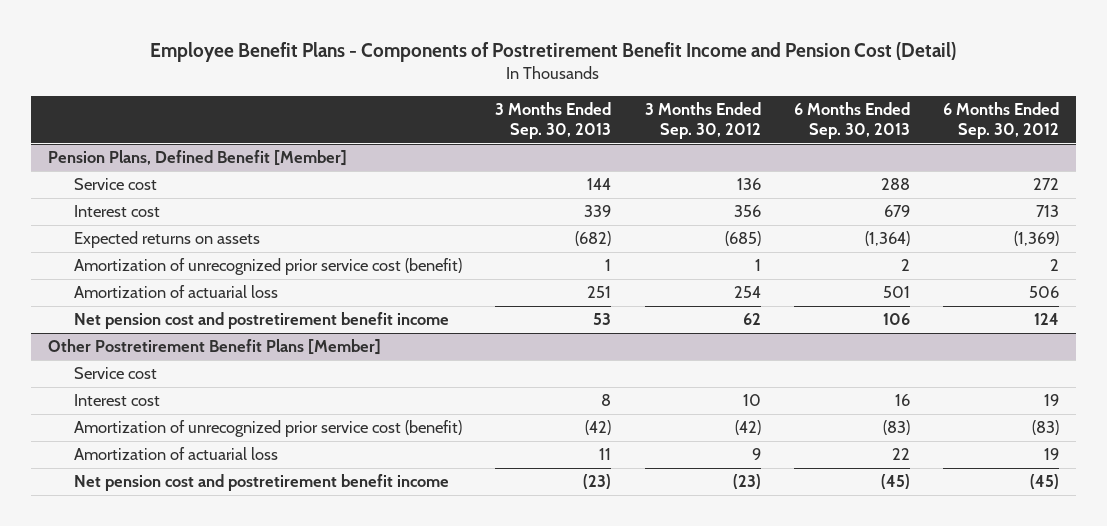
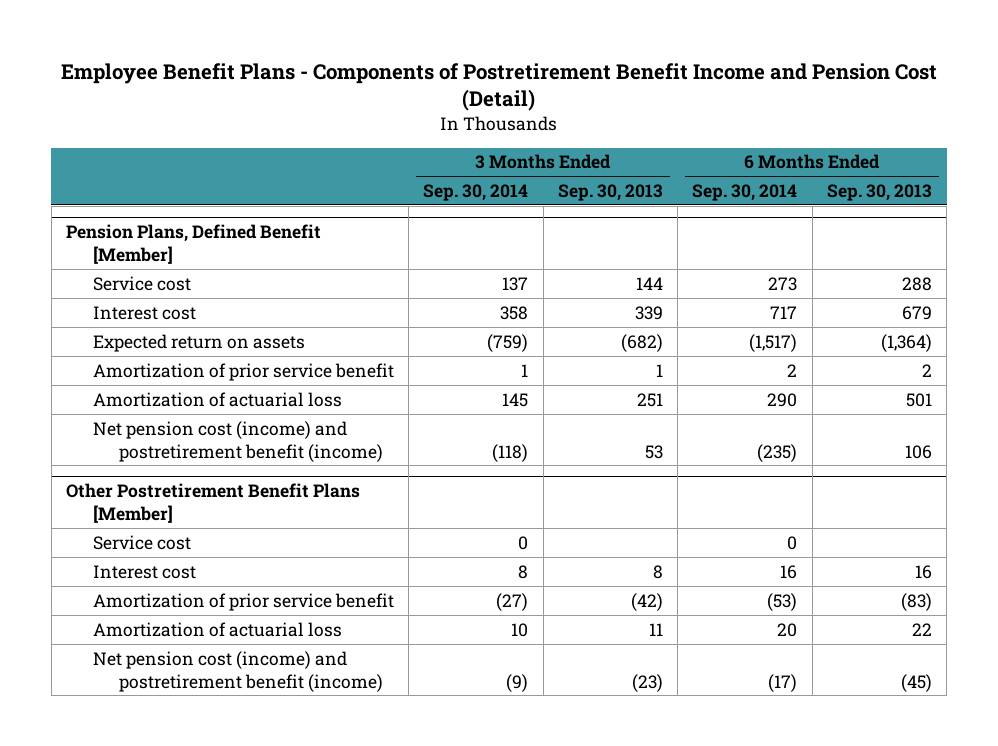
- | 3 Months Ended Sep. 30, 2013 | 3 Months Ended Sep. 30, 2012 | 6 Months Ended Sep. 30, 2013 | 6 Months Ended Sep. 30, 2012
+ | 3 Months Ended Sep. 30, 2014 | 3 Months Ended Sep. 30, 2013 | 6 Months Ended Sep. 30, 2014 | 6 Months Ended Sep. 30, 2013
@ Pension Plans, Defined Benefit [Member]
- Expected returns on assets | (682) | (685) | (1,364) | (1,369)
- Amortization of unrecognized prior service cost (benefit) | 1 | 1 | 2 | 2
+ Expected return on assets | (759) | (682) | (1,517) | (1,364)
+ Amortization of prior service benefit | 1 | 1 | 2 | 2
- Net pension cost and postretirement benefit income | 53 | 62 | 106 | 124
+ Net pension cost (income) and postretirement benefit (income) | (118) | 53 | (235) | 106
@ Other Postretirement Benefit Plans [Member]
- Amortization of unrecognized prior service cost (benefit) | (42) | (42) | (83) | (83)
+ Amortization of prior service benefit | (27) | (42) | (53) | (83)
- Net pension cost and postretirement benefit income | (23) | (23) | (45) | (45)
+ Net pension cost (income) and postretirement benefit (income) | (9) | (23) | (17) | (45)

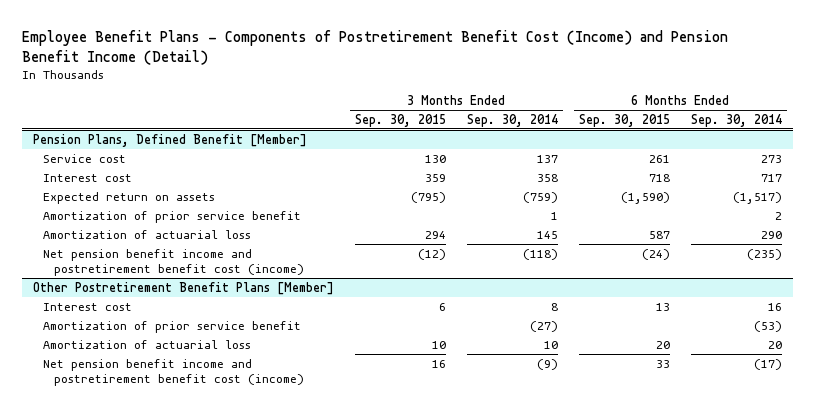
- Employee Benefit Plans - Components of Postretirement Benefit Income and Pension Cost (Detail)
+ Employee Benefit Plans - Components of Postretirement Benefit Cost (Income) and Pension Benefit Income (Detail)
- | 3 Months Ended Sep. 30, 2014 | 3 Months Ended Sep. 30, 2013 | 6 Months Ended Sep. 30, 2014 | 6 Months Ended Sep. 30, 2013
+ | 3 Months Ended Sep. 30, 2015 | 3 Months Ended Sep. 30, 2014 | 6 Months Ended Sep. 30, 2015 | 6 Months Ended Sep. 30, 2014
@ Pension Plans, Defined Benefit [Member]
- Net pension cost (income) and postretirement benefit (income) | (118) | 53 | (235) | 106
+ Net pension benefit income and postretirement benefit cost (income) | (12) | (118) | (24) | (235)
@ Other Postretirement Benefit Plans [Member]
- Service cost | 0 | | 0 |
- Net pension cost (income) and postretirement benefit (income) | (9) | (23) | (17) | (45)
+ Net pension benefit income and postretirement benefit cost (income) | 16 | (9) | 33 | (17)

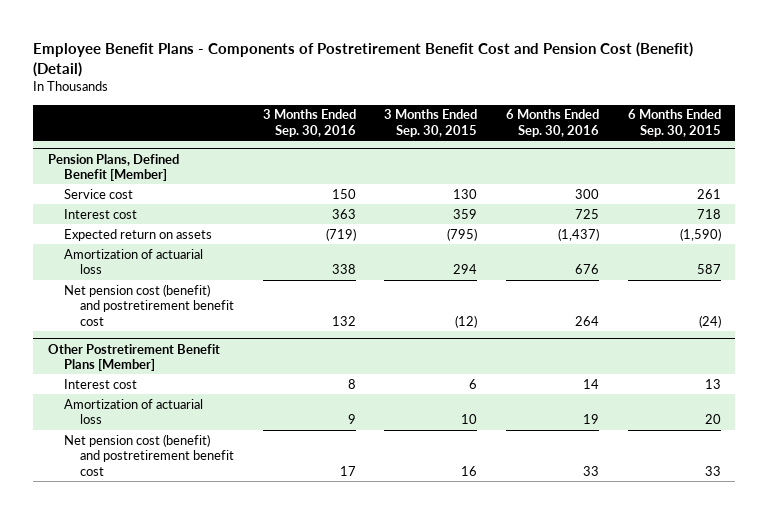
- Employee Benefit Plans - Components of Postretirement Benefit Cost (Income) and Pension Benefit Income (Detail)
+ Employee Benefit Plans - Components of Postretirement Benefit Cost and Pension Cost (Benefit) (Detail)
- | 3 Months Ended Sep. 30, 2015 | 3 Months Ended Sep. 30, 2014 | 6 Months Ended Sep. 30, 2015 | 6 Months Ended Sep. 30, 2014
+ | 3 Months Ended Sep. 30, 2016 | 3 Months Ended Sep. 30, 2015 | 6 Months Ended Sep. 30, 2016 | 6 Months Ended Sep. 30, 2015
@ Pension Plans, Defined Benefit [Member]
- Amortization of prior service benefit | | 1 | | 2
- Net pension benefit income and postretirement benefit cost (income) | (12) | (118) | (24) | (235)
+ Net pension cost (benefit) and postretirement benefit cost | 132 | (12) | 264 | (24)
@ Other Postretirement Benefit Plans [Member]
- Amortization of prior service benefit | | (27) | | (53)
- Net pension benefit income and postretirement benefit cost (income) | 16 | (9) | 33 | (17)
+ Net pension cost (benefit) and postretirement benefit cost | 17 | 16 | 33 | 33

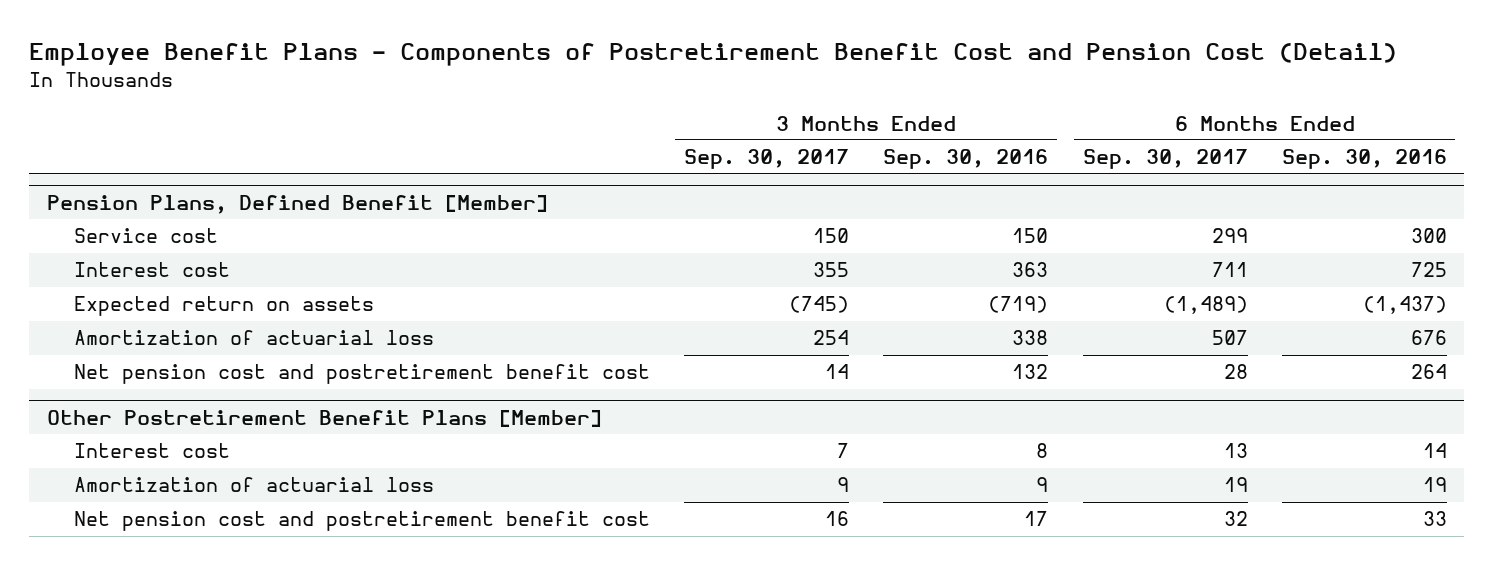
- Employee Benefit Plans - Components of Postretirement Benefit Cost and Pension Cost (Benefit) (Detail)
+ Employee Benefit Plans - Components of Postretirement Benefit Cost and Pension Cost (Detail)
- | 3 Months Ended Sep. 30, 2016 | 3 Months Ended Sep. 30, 2015 | 6 Months Ended Sep. 30, 2016 | 6 Months Ended Sep. 30, 2015
+ | 3 Months Ended Sep. 30, 2017 | 3 Months Ended Sep. 30, 2016 | 6 Months Ended Sep. 30, 2017 | 6 Months Ended Sep. 30, 2016
@ Pension Plans, Defined Benefit [Member]
- Net pension cost (benefit) and postretirement benefit cost | 132 | (12) | 264 | (24)
+ Net pension cost and postretirement benefit cost | 14 | 132 | 28 | 264
@ Other Postretirement Benefit Plans [Member]
- Net pension cost (benefit) and postretirement benefit cost | 17 | 16 | 33 | 33
+ Net pension cost and postretirement benefit cost | 16 | 17 | 32 | 33

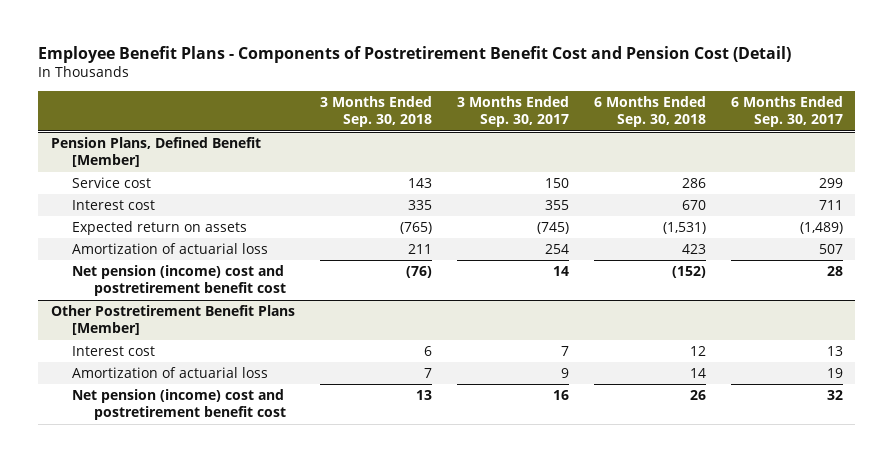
- | 3 Months Ended Sep. 30, 2017 | 3 Months Ended Sep. 30, 2016 | 6 Months Ended Sep. 30, 2017 | 6 Months Ended Sep. 30, 2016
+ | 3 Months Ended Sep. 30, 2018 | 3 Months Ended Sep. 30, 2017 | 6 Months Ended Sep. 30, 2018 | 6 Months Ended Sep. 30, 2017
@ Pension Plans, Defined Benefit [Member]
- Net pension cost and postretirement benefit cost | 14 | 132 | 28 | 264
+ Net pension (income) cost and postretirement benefit cost | (76) | 14 | (152) | 28
@ Other Postretirement Benefit Plans [Member]
- Net pension cost and postretirement benefit cost | 16 | 17 | 32 | 33
+ Net pension (income) cost and postretirement benefit cost | 13 | 16 | 26 | 32

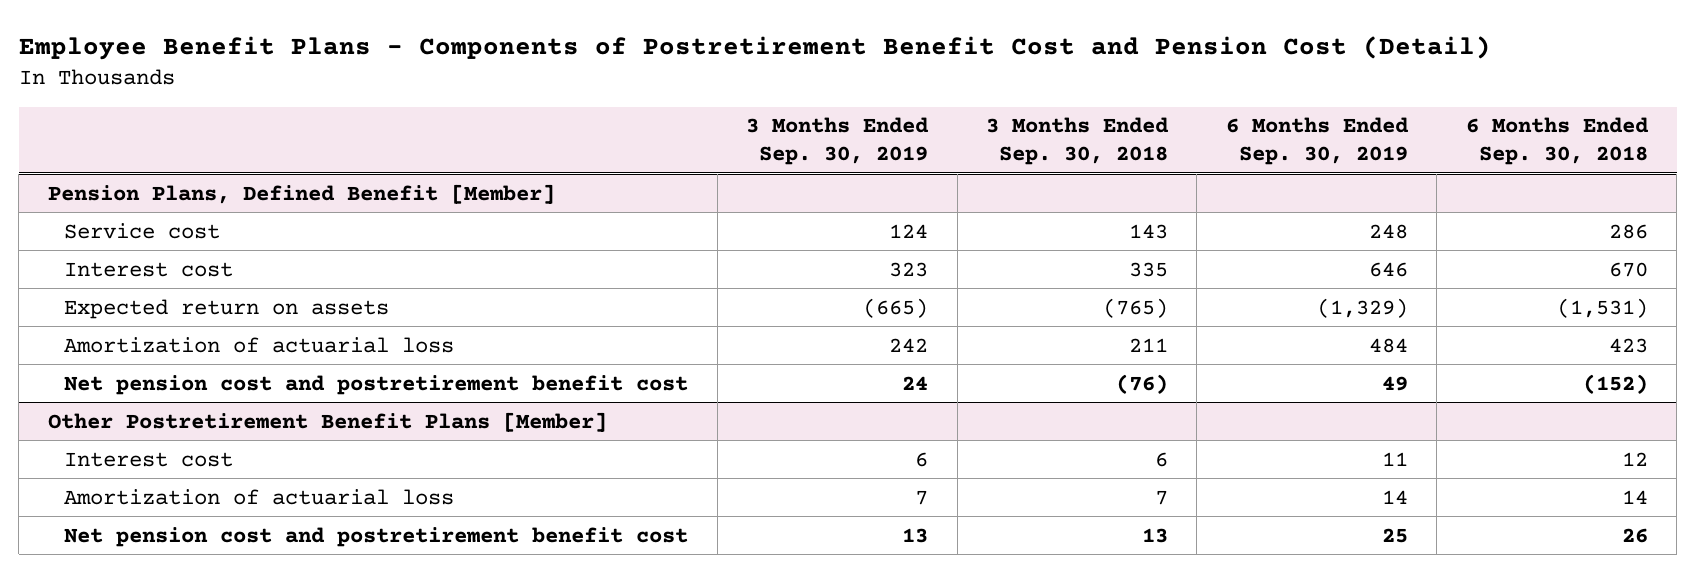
- | 3 Months Ended Sep. 30, 2018 | 3 Months Ended Sep. 30, 2017 | 6 Months Ended Sep. 30, 2018 | 6 Months Ended Sep. 30, 2017
+ | 3 Months Ended Sep. 30, 2019 | 3 Months Ended Sep. 30, 2018 | 6 Months Ended Sep. 30, 2019 | 6 Months Ended Sep. 30, 2018
@ Pension Plans, Defined Benefit [Member]
- Net pension (income) cost and postretirement benefit cost | (76) | 14 | (152) | 28
+ Net pension cost and postretirement benefit cost | 24 | (76) | 49 | (152)
@ Other Postretirement Benefit Plans [Member]
- Net pension (income) cost and postretirement benefit cost | 13 | 16 | 26 | 32
+ Net pension cost and postretirement benefit cost | 13 | 13 | 25 | 26

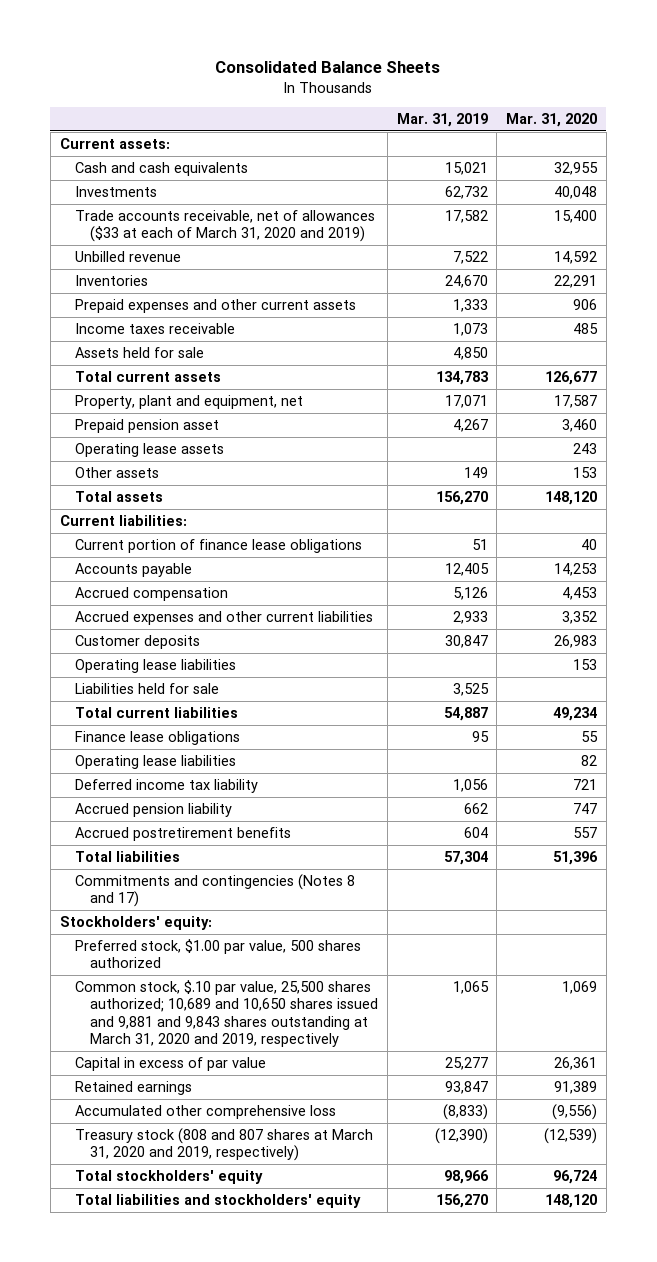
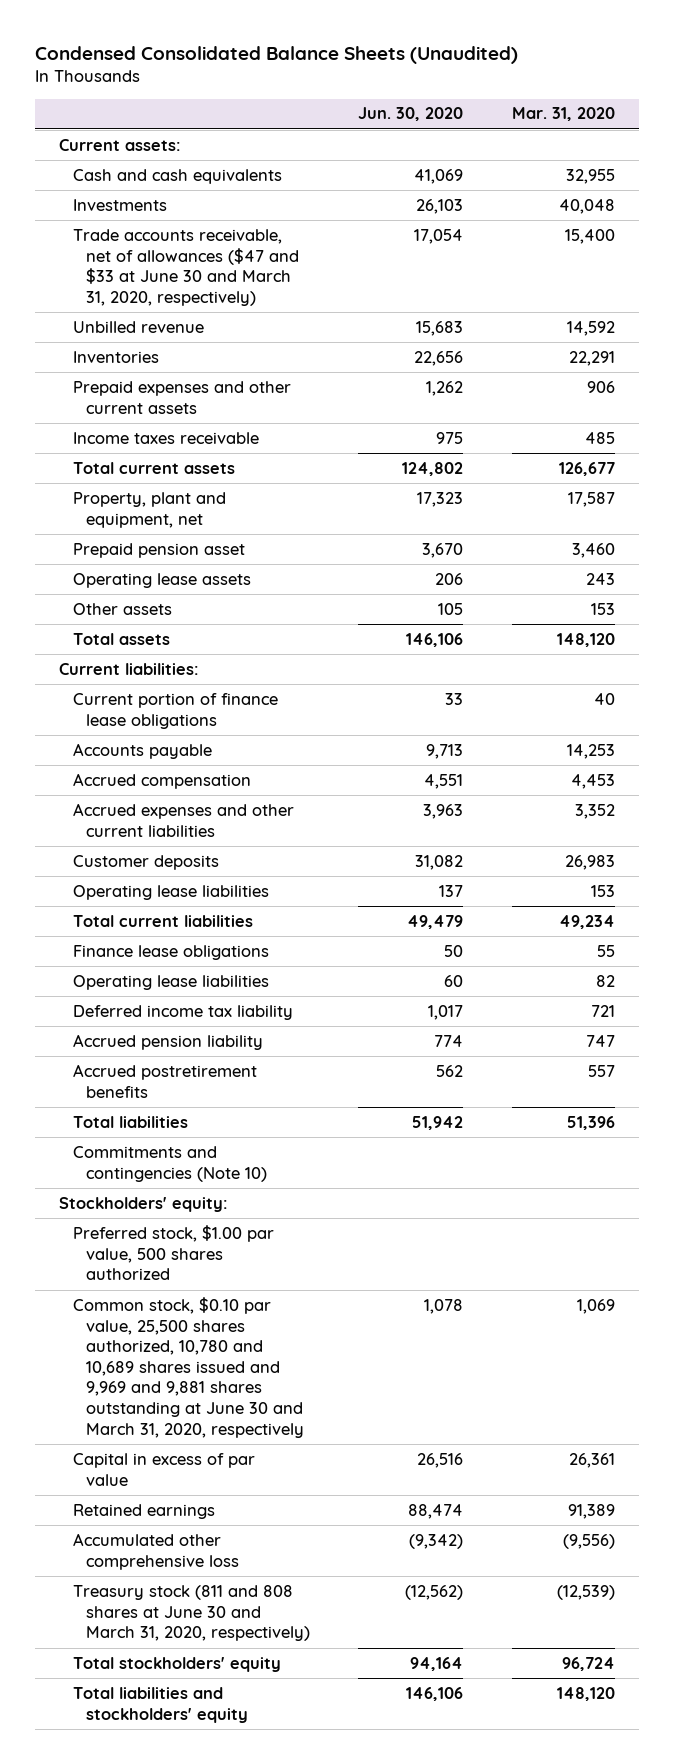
- Consolidated Balance Sheets
+ Condensed Consolidated Balance Sheets (Unaudited)
- | Mar. 31, 2019 | Mar. 31, 2020
+ | Jun. 30, 2020 | Mar. 31, 2020
- Trade accounts receivable, net of allowances ($33 at each of March 31, 2020 and 2019) | 17,582 | 15,400
+ Trade accounts receivable, net of allowances ($47 and $33 at June 30 and March 31, 2020, respectively) | 17,054 | 15,400
- Assets held for sale | 4,850 |
- Liabilities held for sale | 3,525 |
- Commitments and contingencies (Notes 8 and 17)
+ Commitments and contingencies (Note 10)
- Common stock, $.10 par value, 25,500 shares authorized; 10,689 and 10,650 shares issued and 9,881 and 9,843 shares outstanding at March 31, 2020 and 2019, respectively | 1,065 | 1,069
+ Common stock, $0.10 par value, 25,500 shares authorized, 10,780 and 10,689 shares issued and 9,969 and 9,881 shares outstanding at June 30 and March 31, 2020, respectively | 1,078 | 1,069
- Treasury stock (808 and 807 shares at March 31, 2020 and 2019, respectively) | (12,390) | (12,539)
+ Treasury stock (811 and 808 shares at June 30 and March 31, 2020, respectively) | (12,562) | (12,539)

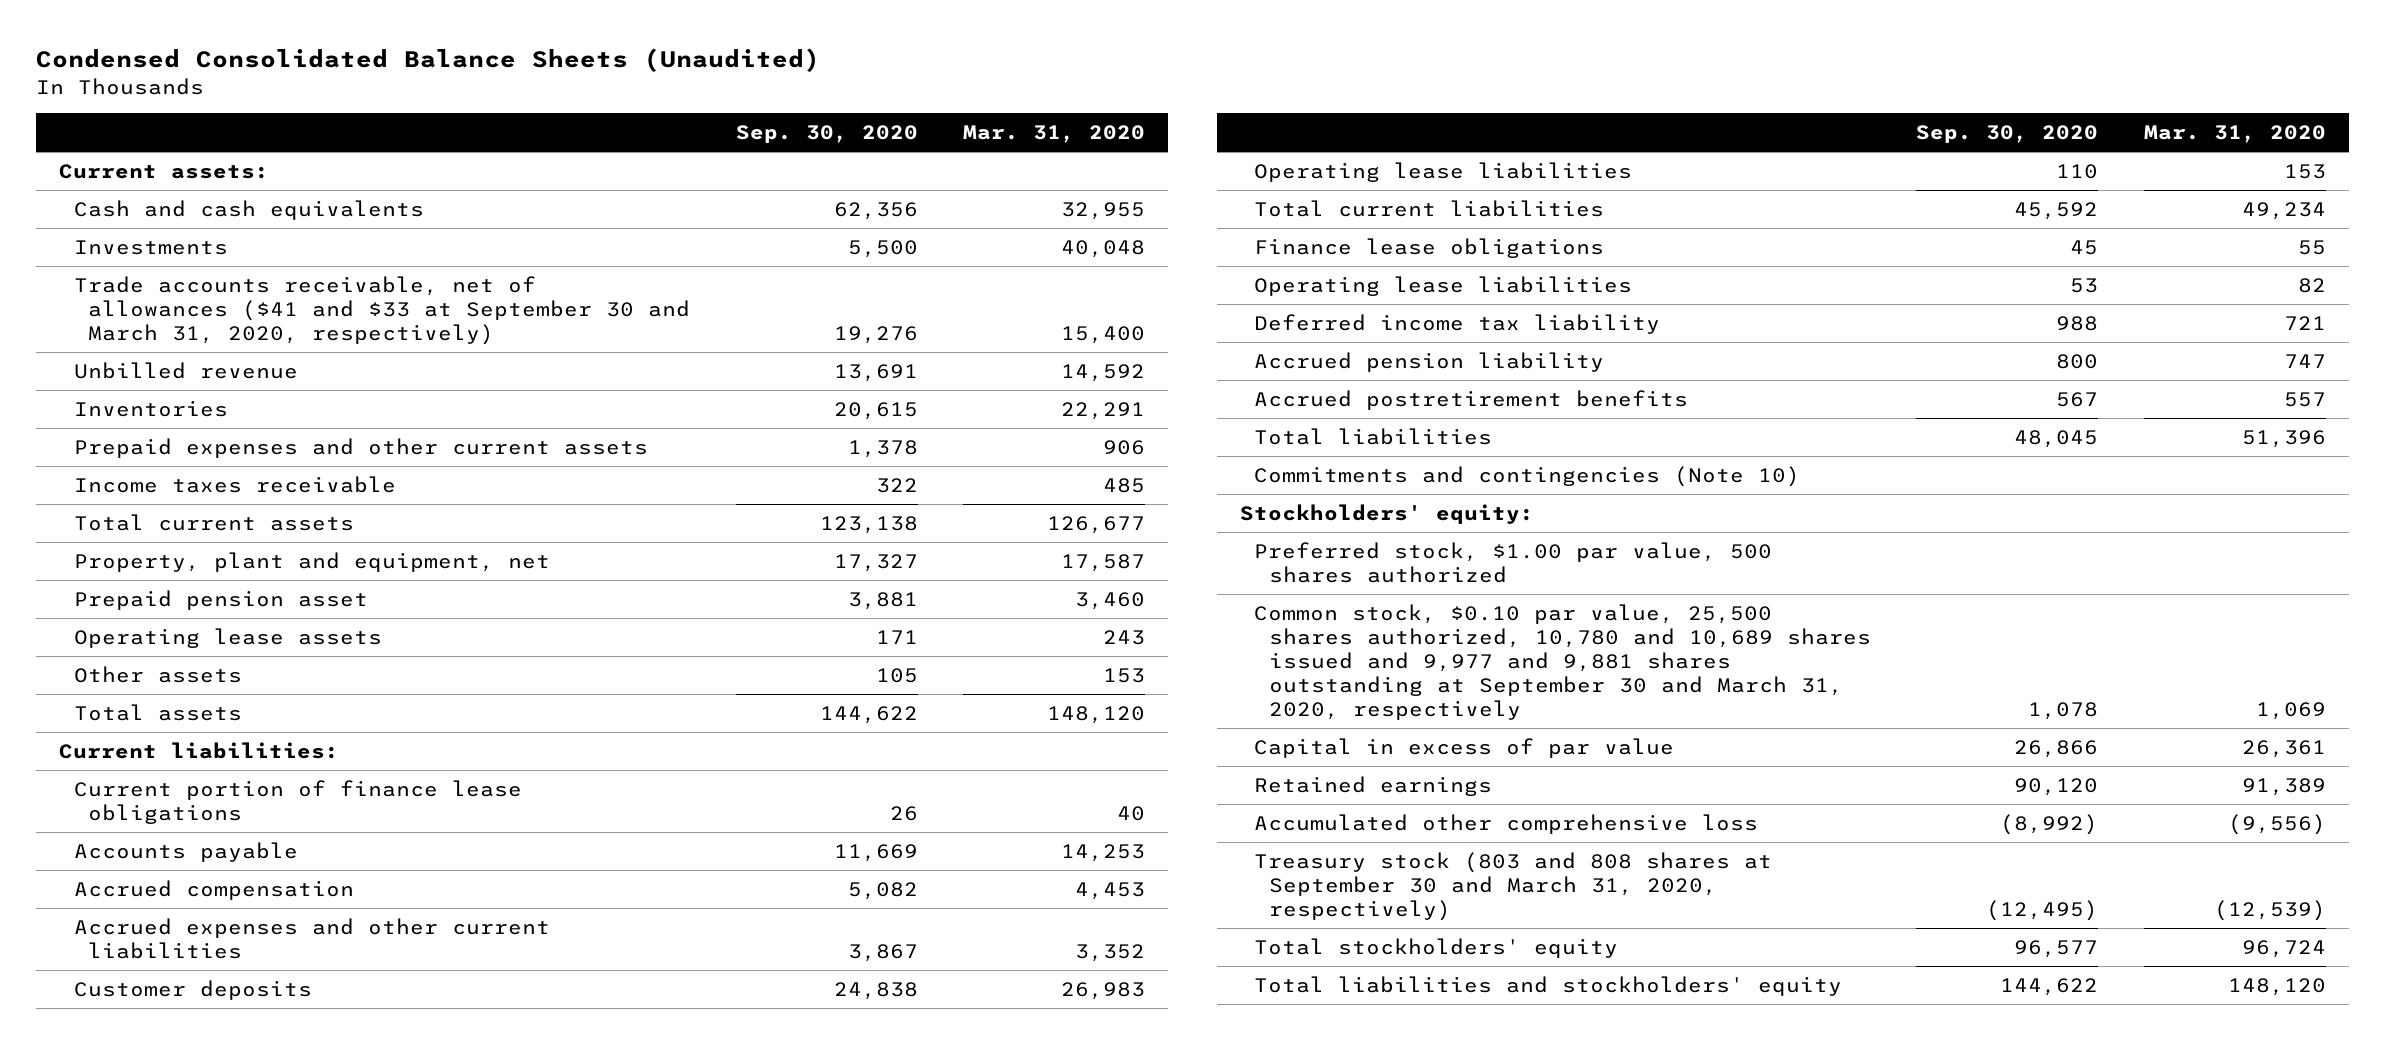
- | Jun. 30, 2020 | Mar. 31, 2020
+ | Sep. 30, 2020 | Mar. 31, 2020
- Trade accounts receivable, net of allowances ($47 and $33 at June 30 and March 31, 2020, respectively) | 17,054 | 15,400
+ Trade accounts receivable, net of allowances ($41 and $33 at September 30 and March 31, 2020, respectively) | 19,276 | 15,400
- Common stock, $0.10 par value, 25,500 shares authorized, 10,780 and 10,689 shares issued and 9,969 and 9,881 shares outstanding at June 30 and March 31, 2020, respectively | 1,078 | 1,069
+ Common stock, $0.10 par value, 25,500 shares authorized, 10,780 and 10,689 shares issued and 9,977 and 9,881 shares outstanding at September 30 and March 31, 2020, respectively | 1,078 | 1,069
- Treasury stock (811 and 808 shares at June 30 and March 31, 2020, respectively) | (12,562) | (12,539)
+ Treasury stock (803 and 808 shares at September 30 and March 31, 2020, respectively) | (12,495) | (12,539)

